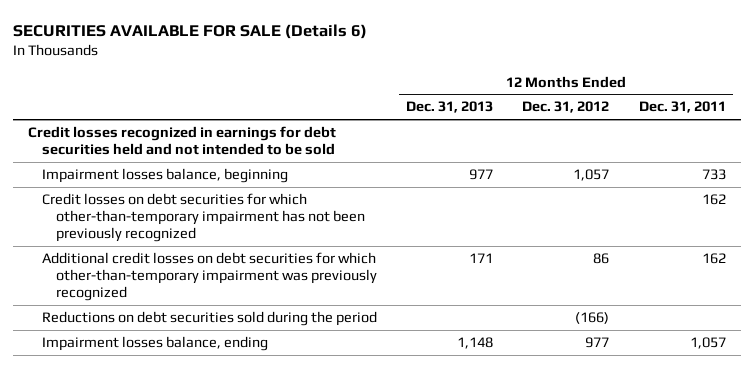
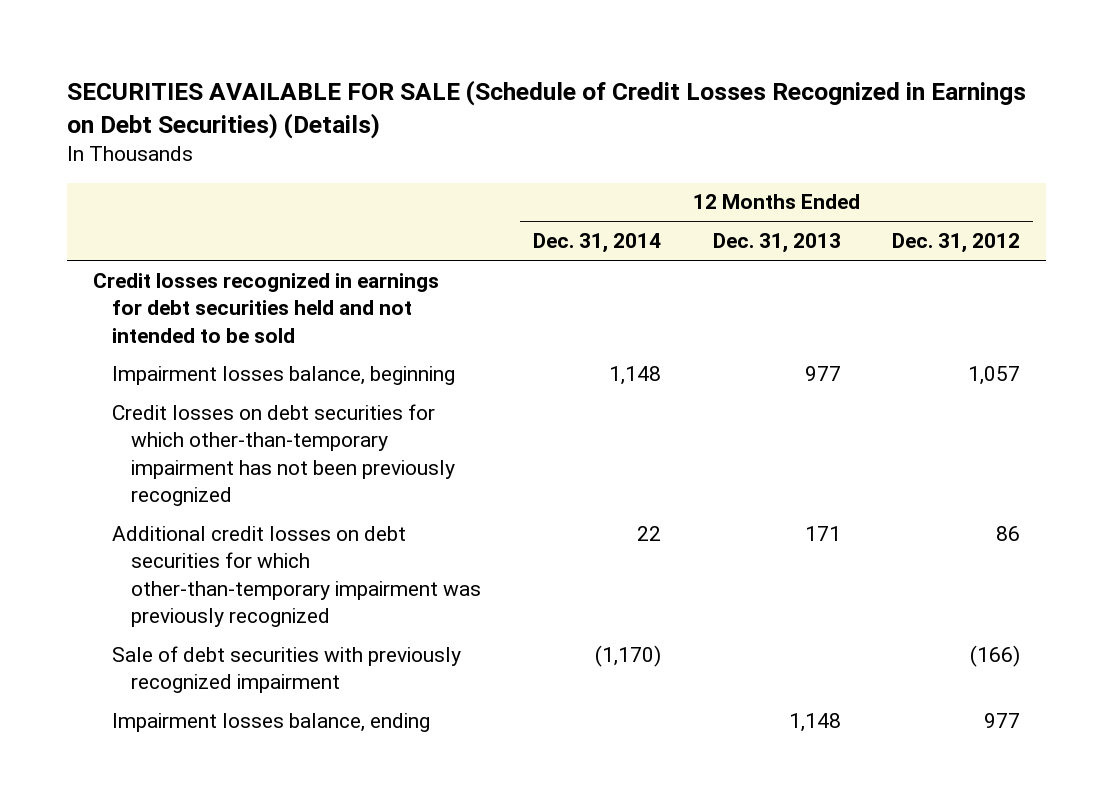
- SECURITIES AVAILABLE FOR SALE (Details 6)
+ SECURITIES AVAILABLE FOR SALE (Schedule of Credit Losses Recognized in Earnings on Debt Securities) (Details)
- | 12 Months Ended Dec. 31, 2013 | 12 Months Ended Dec. 31, 2012 | 12 Months Ended Dec. 31, 2011
+ | 12 Months Ended Dec. 31, 2014 | 12 Months Ended Dec. 31, 2013 | 12 Months Ended Dec. 31, 2012
- Reductions on debt securities sold during the period | | (166) |
+ Sale of debt securities with previously recognized impairment | (1,170) | | (166)

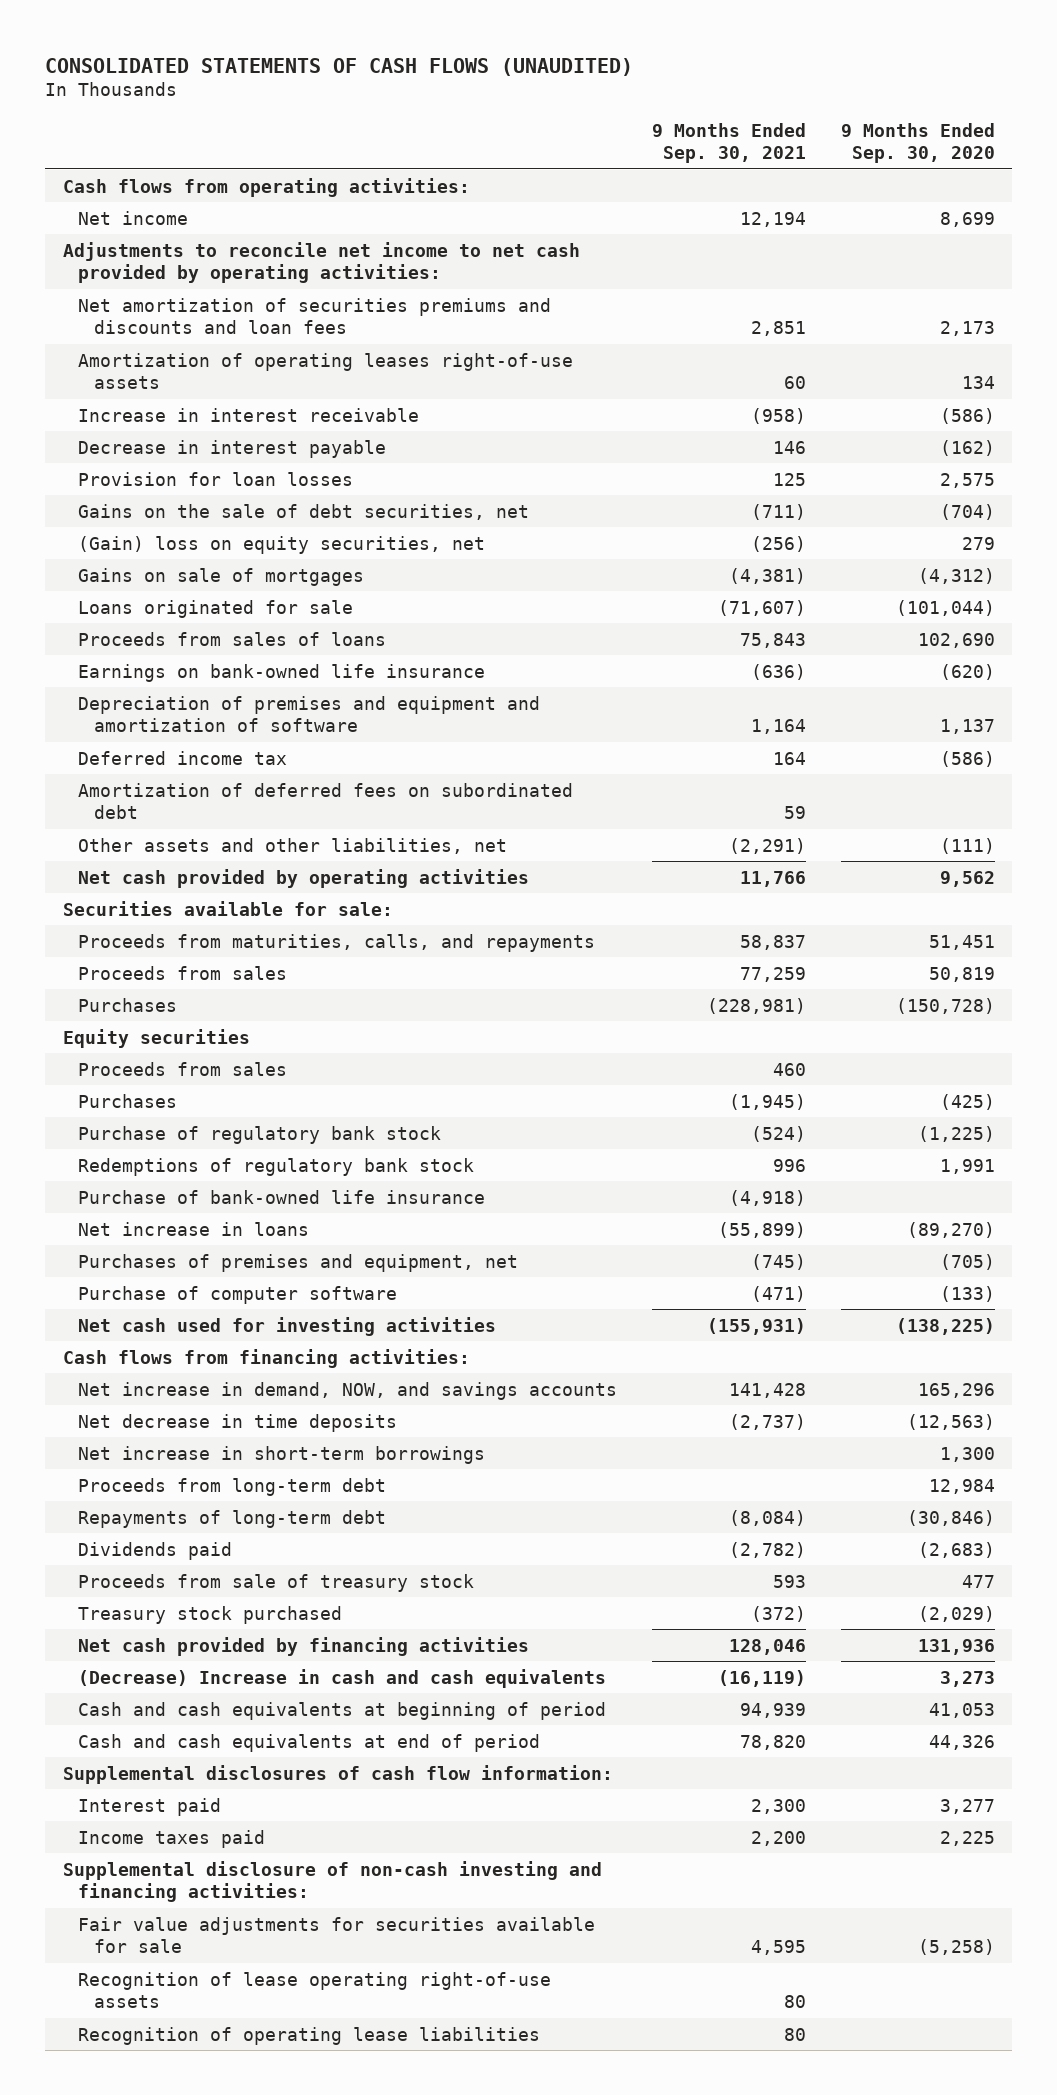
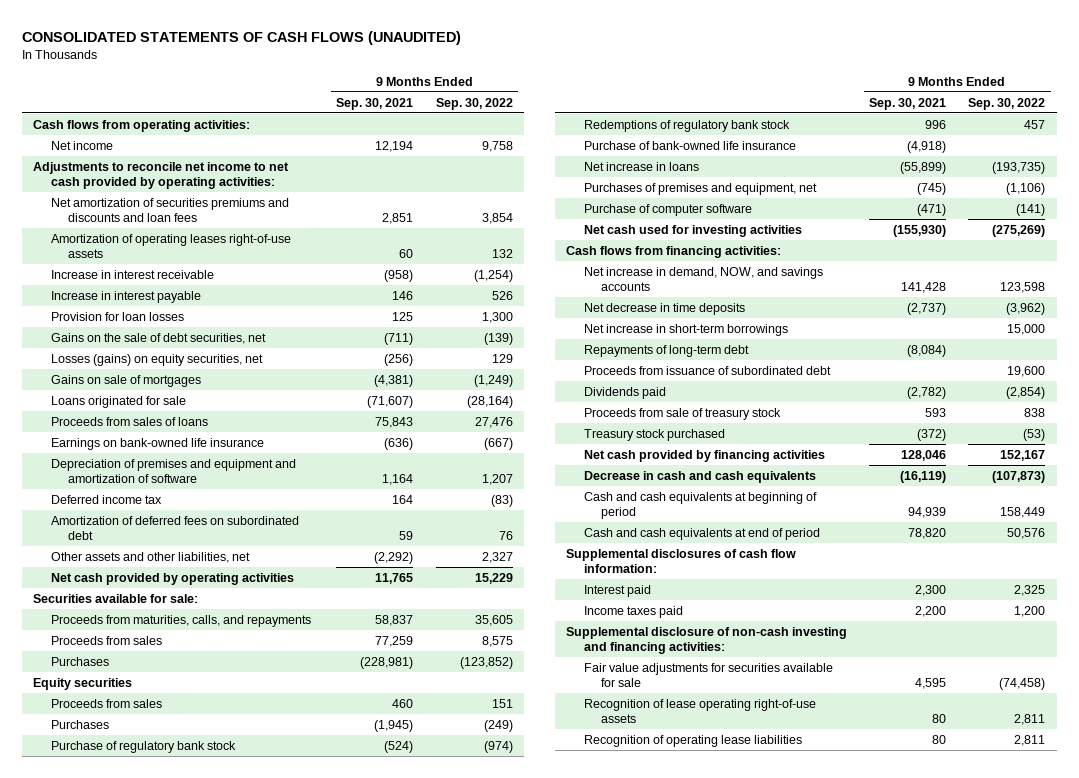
- | 9 Months Ended Sep. 30, 2021 | 9 Months Ended Sep. 30, 2020
+ | 9 Months Ended Sep. 30, 2021 | 9 Months Ended Sep. 30, 2022
- Decrease in interest payable | 146 | (162)
+ Increase in interest payable | 146 | 526
- (Gain) loss on equity securities, net | (256) | 279
+ Losses (gains) on equity securities, net | (256) | 129
- Other assets and other liabilities, net | (2,291) | (111)
- Net cash provided by operating activities | 11,766 | 9,562
+ Other assets and other liabilities, net | (2,292) | 2,327
+ Net cash provided by operating activities | 11,765 | 15,229
- Net cash used for investing activities | (155,931) | (138,225)
+ Net cash used for investing activities | (155,930) | (275,269)
- Proceeds from long-term debt | | 12,984
+ Proceeds from issuance of subordinated debt | | 19,600
- (Decrease) Increase in cash and cash equivalents | (16,119) | 3,273
+ Decrease in cash and cash equivalents | (16,119) | (107,873)

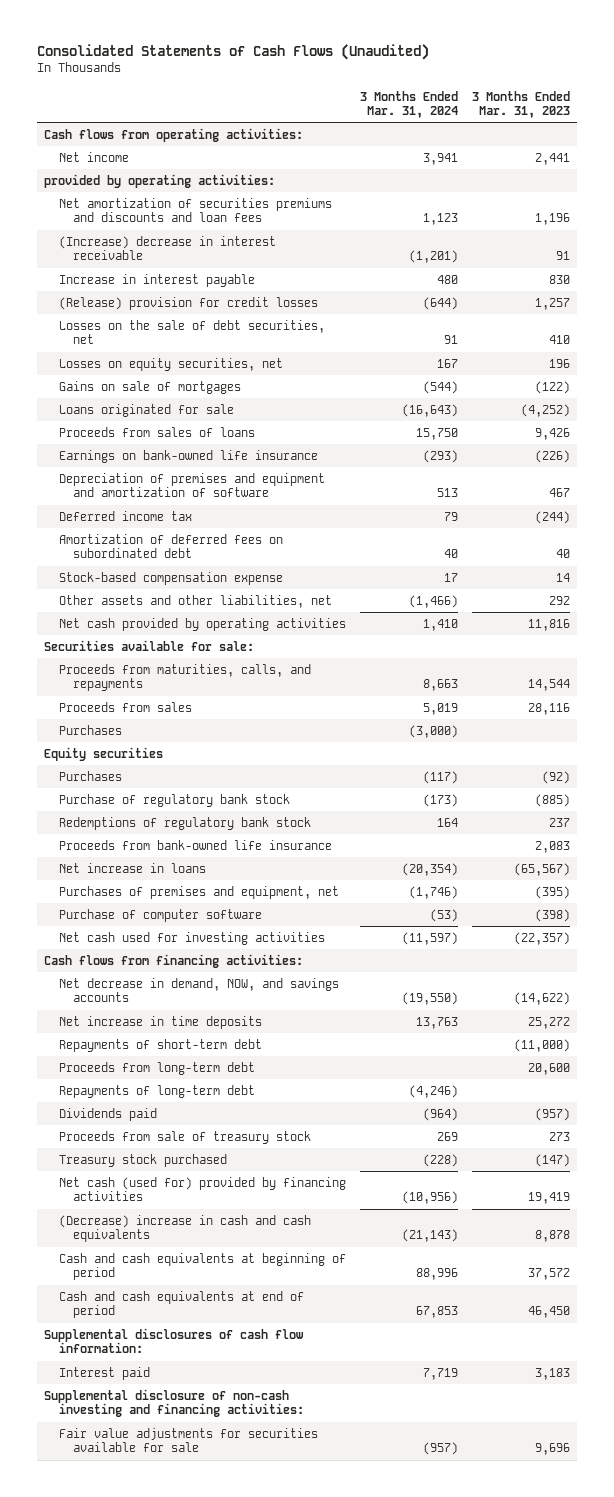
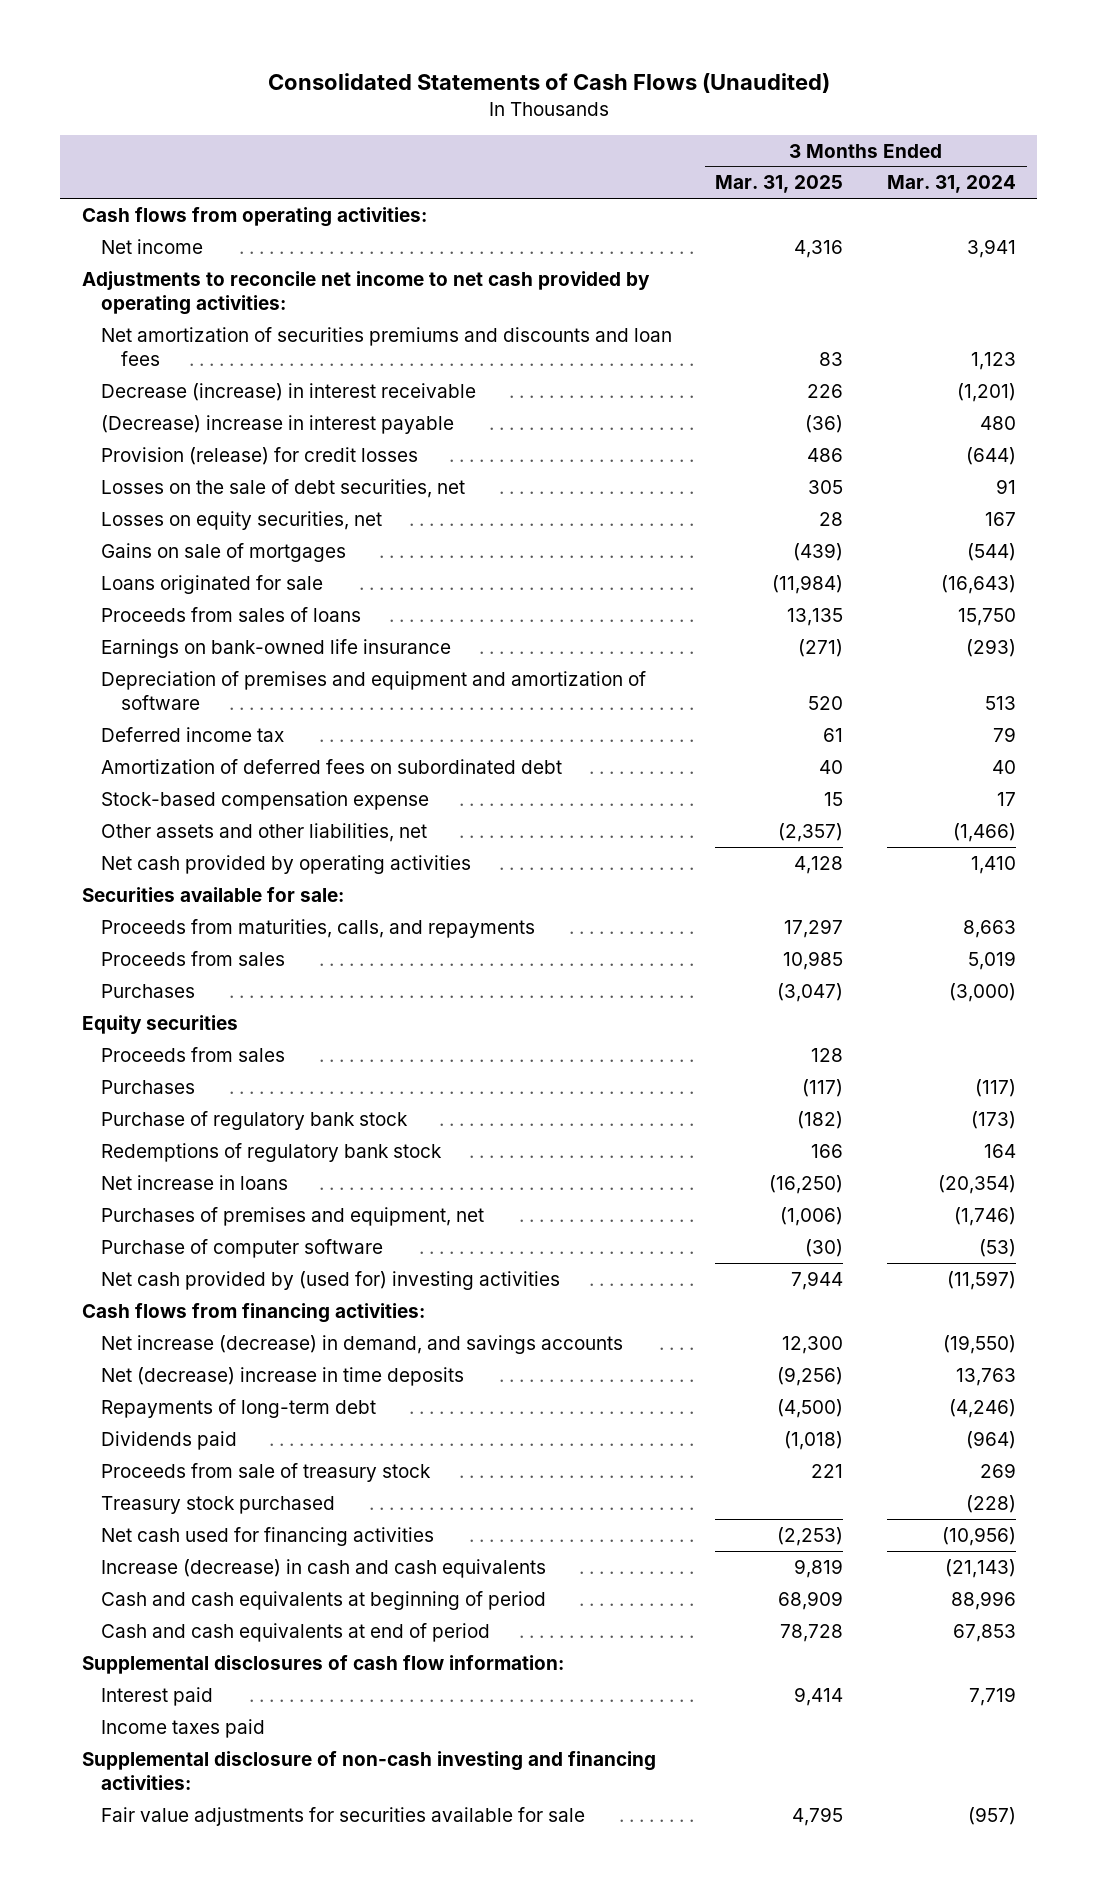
- | 3 Months Ended Mar. 31, 2024 | 3 Months Ended Mar. 31, 2023
+ | 3 Months Ended Mar. 31, 2025 | 3 Months Ended Mar. 31, 2024
- provided by operating activities:
+ Adjustments to reconcile net income to net cash provided by operating activities:
- (Increase) decrease in interest receivable | (1,201) | 91
- Increase in interest payable | 480 | 830
- (Release) provision for credit losses | (644) | 1,257
+ Decrease (increase) in interest receivable | 226 | (1,201)
+ (Decrease) increase in interest payable | (36) | 480
+ Provision (release) for credit losses | 486 | (644)
+ Proceeds from sales | 128 |
- Proceeds from bank-owned life insurance | | 2,083
- Net cash used for investing activities | (11,597) | (22,357)
+ Net cash provided by (used for) investing activities | 7,944 | (11,597)
- Net decrease in demand, NOW, and savings accounts | (19,550) | (14,622)
- Net increase in time deposits | 13,763 | 25,272
- Repayments of short-term debt | | (11,000)
- Proceeds from long-term debt | | 20,600
+ Net increase (decrease) in demand, and savings accounts | 12,300 | (19,550)
+ Net (decrease) increase in time deposits | (9,256) | 13,763
- Net cash (used for) provided by financing activities | (10,956) | 19,419
- (Decrease) increase in cash and cash equivalents | (21,143) | 8,878
+ Net cash used for financing activities | (2,253) | (10,956)
+ Increase (decrease) in cash and cash equivalents | 9,819 | (21,143)
+ Income taxes paid

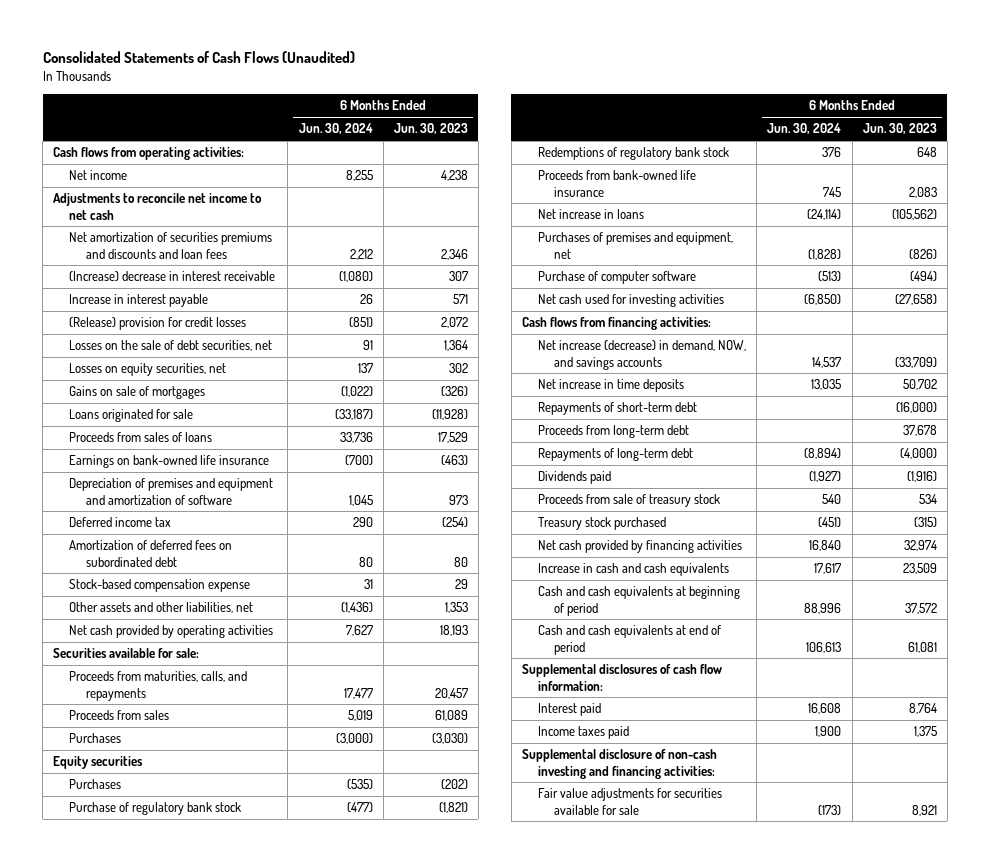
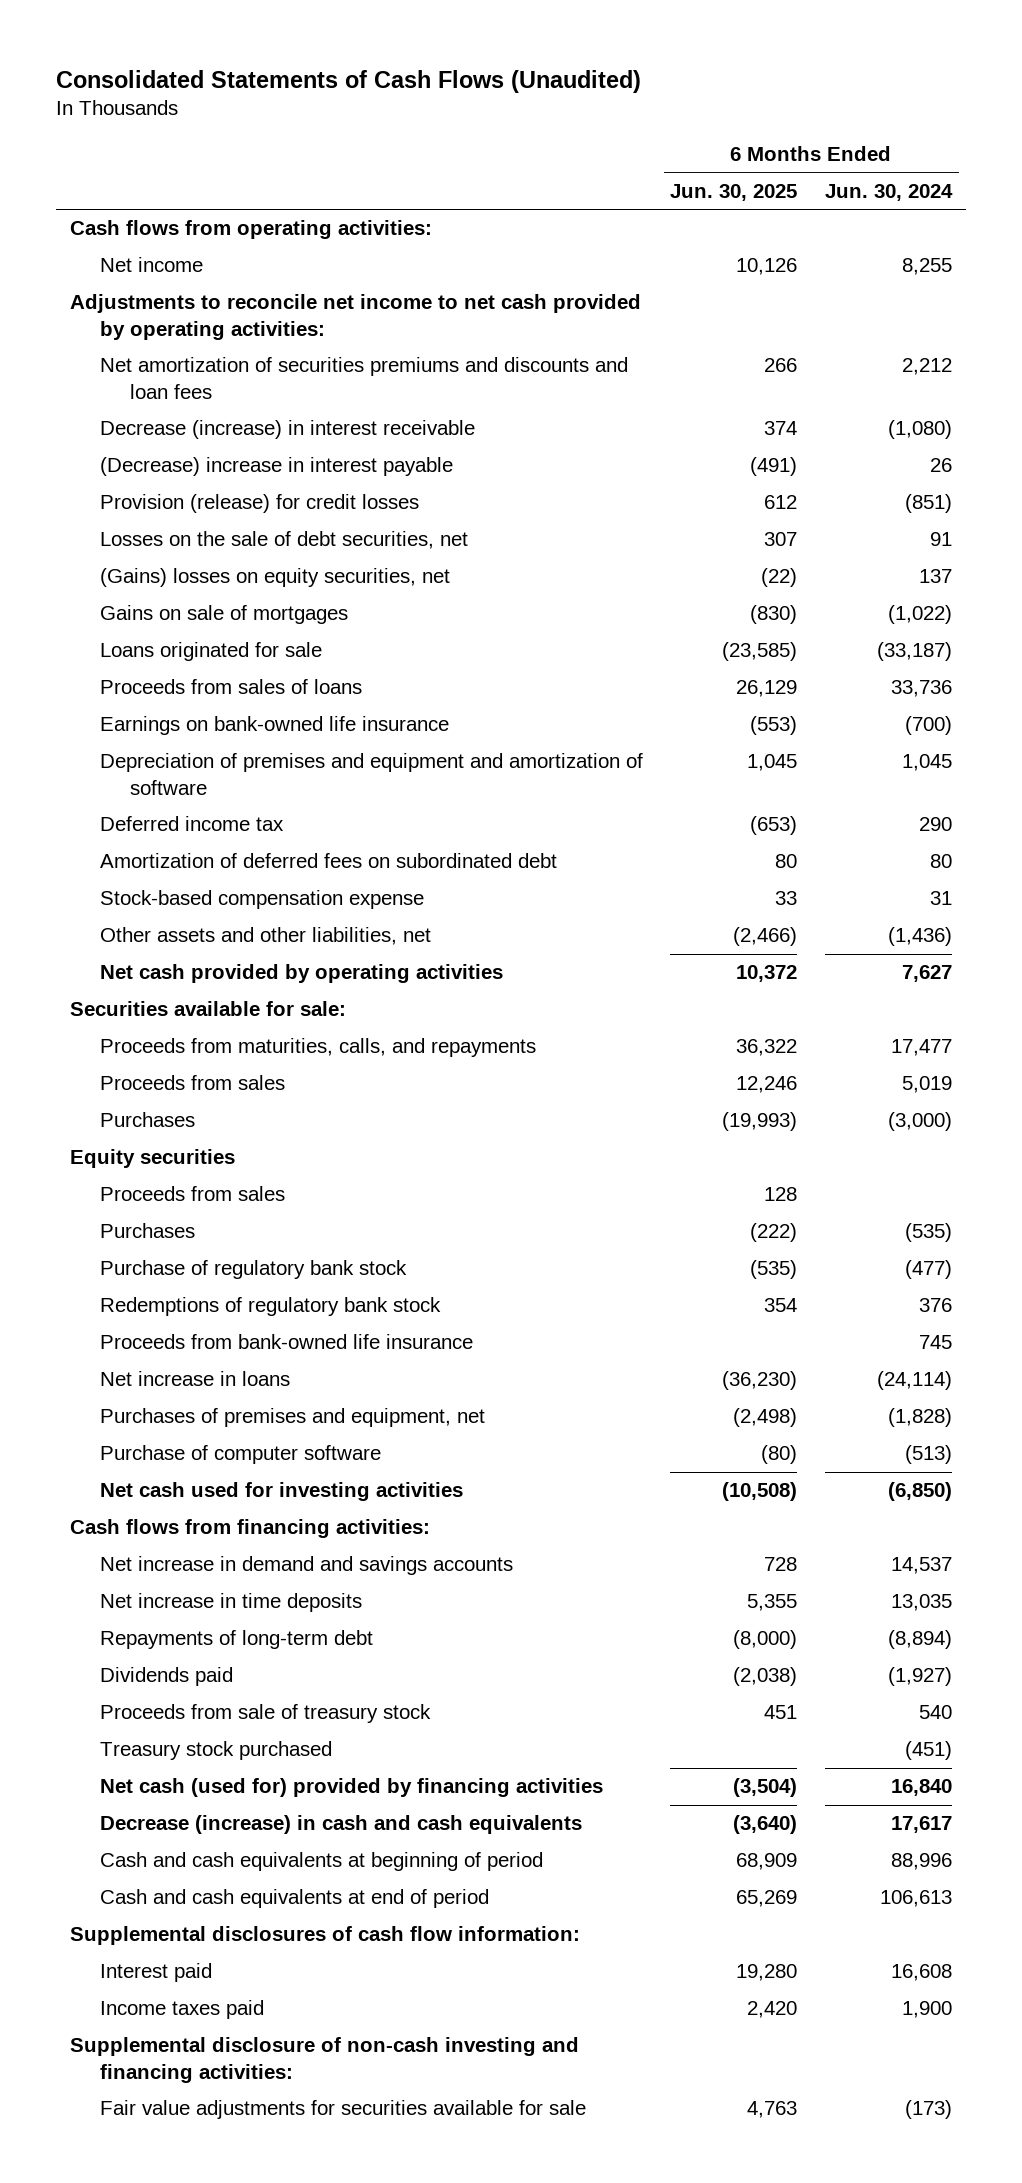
- | 6 Months Ended Jun. 30, 2024 | 6 Months Ended Jun. 30, 2023
+ | 6 Months Ended Jun. 30, 2025 | 6 Months Ended Jun. 30, 2024
- Adjustments to reconcile net income to net cash
+ Adjustments to reconcile net income to net cash provided by operating activities:
- (Increase) decrease in interest receivable | (1,080) | 307
- Increase in interest payable | 26 | 571
- (Release) provision for credit losses | (851) | 2,072
+ Decrease (increase) in interest receivable | 374 | (1,080)
+ (Decrease) increase in interest payable | (491) | 26
+ Provision (release) for credit losses | 612 | (851)
- Losses on equity securities, net | 137 | 302
+ (Gains) losses on equity securities, net | (22) | 137
+ Proceeds from sales | 128 |
- Net increase (decrease) in demand, NOW, and savings accounts | 14,537 | (33,709)
+ Net increase in demand and savings accounts | 728 | 14,537
- Repayments of short-term debt | | (16,000)
- Proceeds from long-term debt | | 37,678
- Net cash provided by financing activities | 16,840 | 32,974
- Increase in cash and cash equivalents | 17,617 | 23,509
+ Net cash (used for) provided by financing activities | (3,504) | 16,840
+ Decrease (increase) in cash and cash equivalents | (3,640) | 17,617

